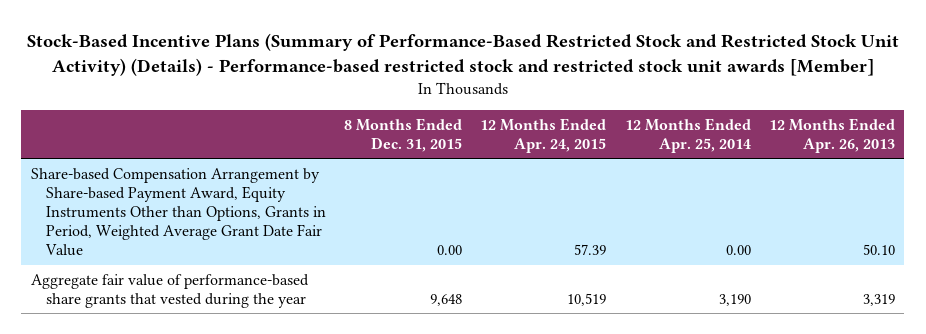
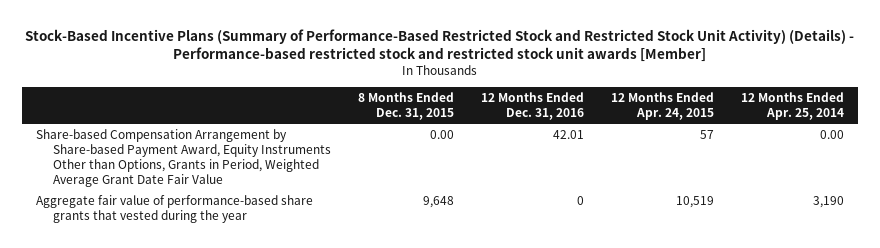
- | 8 Months Ended Dec. 31, 2015 | 12 Months Ended Apr. 24, 2015 | 12 Months Ended Apr. 25, 2014 | 12 Months Ended Apr. 26, 2013
+ | 8 Months Ended Dec. 31, 2015 | 12 Months Ended Dec. 31, 2016 | 12 Months Ended Apr. 24, 2015 | 12 Months Ended Apr. 25, 2014
- Share-based Compensation Arrangement by Share-based Payment Award, Equity Instruments Other than Options, Grants in Period, Weighted Average Grant Date Fair Value | 0.00 | 57.39 | 0.00 | 50.10
+ Share-based Compensation Arrangement by Share-based Payment Award, Equity Instruments Other than Options, Grants in Period, Weighted Average Grant Date Fair Value | 0.00 | 42.01 | 57 | 0.00

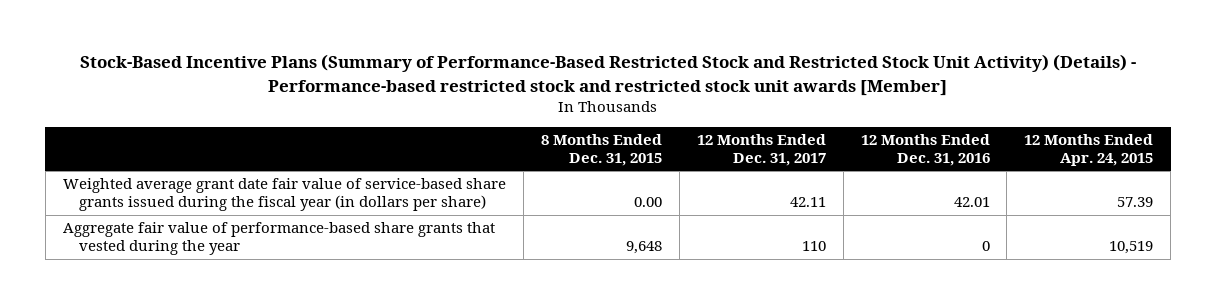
- | 8 Months Ended Dec. 31, 2015 | 12 Months Ended Dec. 31, 2016 | 12 Months Ended Apr. 24, 2015 | 12 Months Ended Apr. 25, 2014
+ | 8 Months Ended Dec. 31, 2015 | 12 Months Ended Dec. 31, 2017 | 12 Months Ended Dec. 31, 2016 | 12 Months Ended Apr. 24, 2015
- Share-based Compensation Arrangement by Share-based Payment Award, Equity Instruments Other than Options, Grants in Period, Weighted Average Grant Date Fair Value | 0.00 | 42.01 | 57 | 0.00
+ Weighted average grant date fair value of service-based share grants issued during the fiscal year (in dollars per share) | 0.00 | 42.11 | 42.01 | 57.39

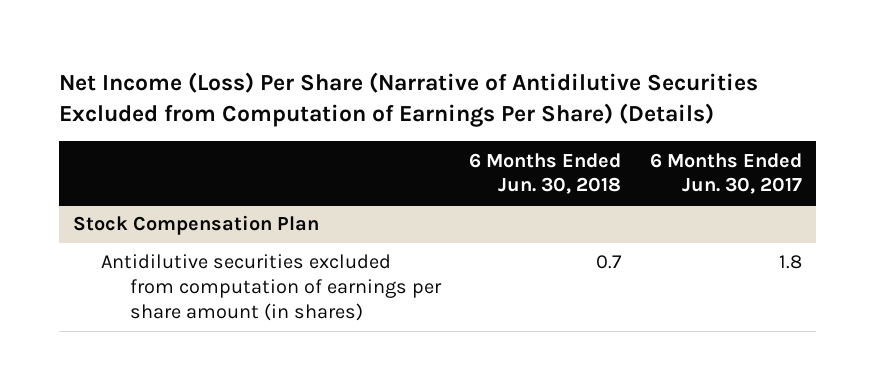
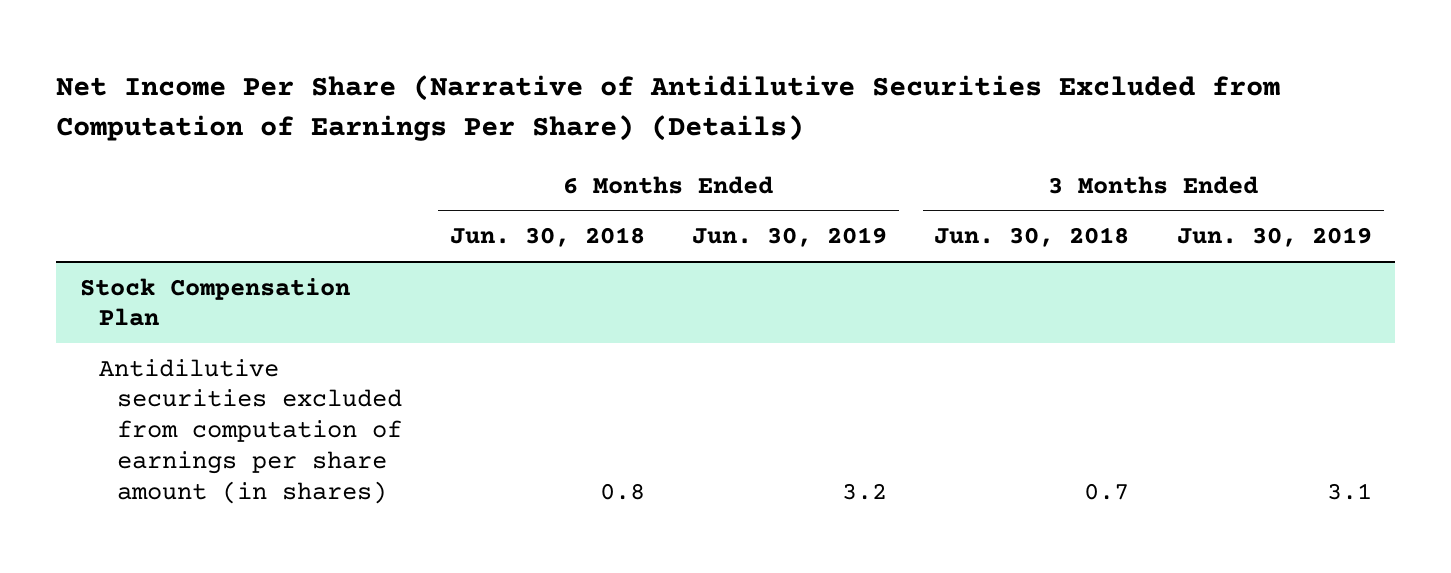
- Net Income (Loss) Per Share (Narrative of Antidilutive Securities Excluded from Computation of Earnings Per Share) (Details)
+ Net Income Per Share (Narrative of Antidilutive Securities Excluded from Computation of Earnings Per Share) (Details)
- | 6 Months Ended Jun. 30, 2018 | 6 Months Ended Jun. 30, 2017
+ | 6 Months Ended Jun. 30, 2018 | 6 Months Ended Jun. 30, 2019 | 3 Months Ended Jun. 30, 2018 | 3 Months Ended Jun. 30, 2019
@ Stock Compensation Plan
- Antidilutive securities excluded from computation of earnings per share amount (in shares) | 0.7 | 1.8
+ Antidilutive securities excluded from computation of earnings per share amount (in shares) | 0.8 | 3.2 | 0.7 | 3.1

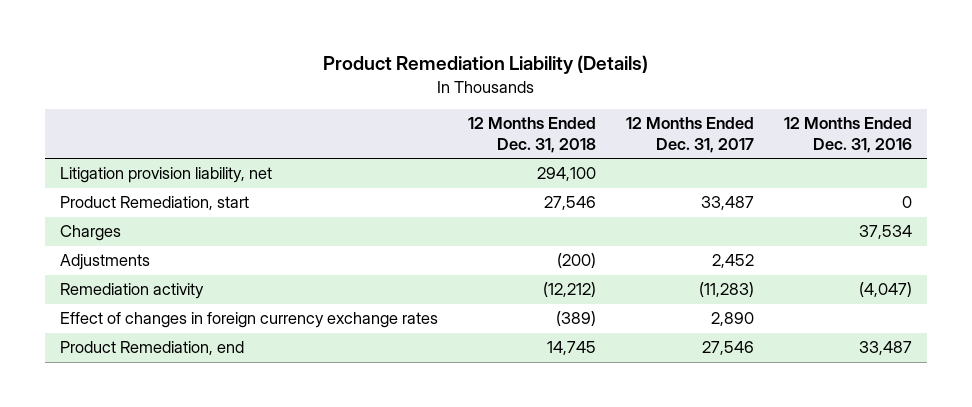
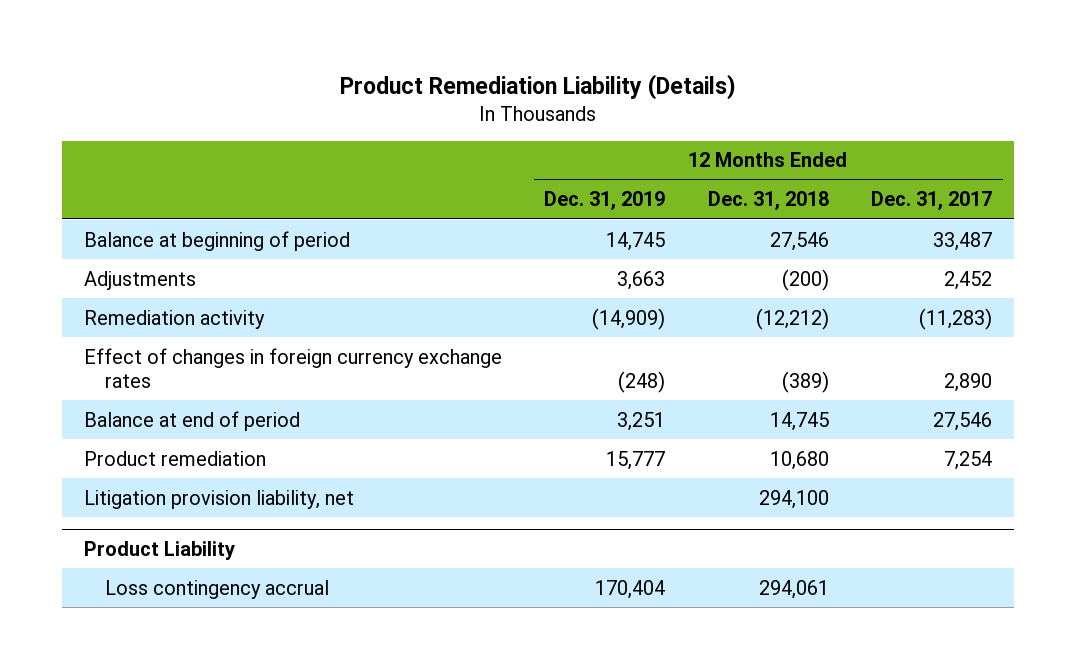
- | 12 Months Ended Dec. 31, 2018 | 12 Months Ended Dec. 31, 2017 | 12 Months Ended Dec. 31, 2016
+ | 12 Months Ended Dec. 31, 2019 | 12 Months Ended Dec. 31, 2018 | 12 Months Ended Dec. 31, 2017
- Product Remediation, start | 27,546 | 33,487 | 0
- Charges | | | 37,534
+ Balance at beginning of period | 14,745 | 27,546 | 33,487
- Product Remediation, end | 14,745 | 27,546 | 33,487
+ Balance at end of period | 3,251 | 14,745 | 27,546
+ Product remediation | 15,777 | 10,680 | 7,254
moved down: Litigation provision liability, net | | 294,100 |
+ Product Liability
+ Loss contingency accrual | 170,404 | 294,061 |

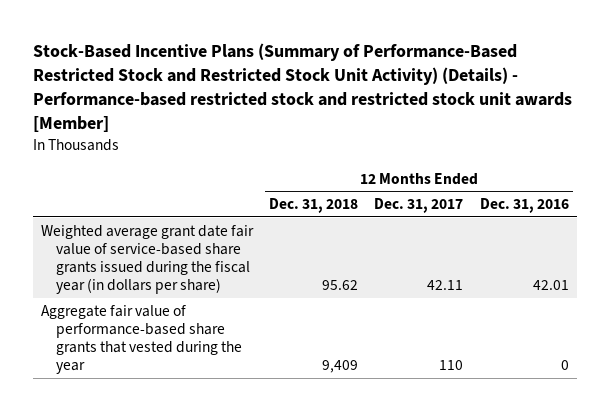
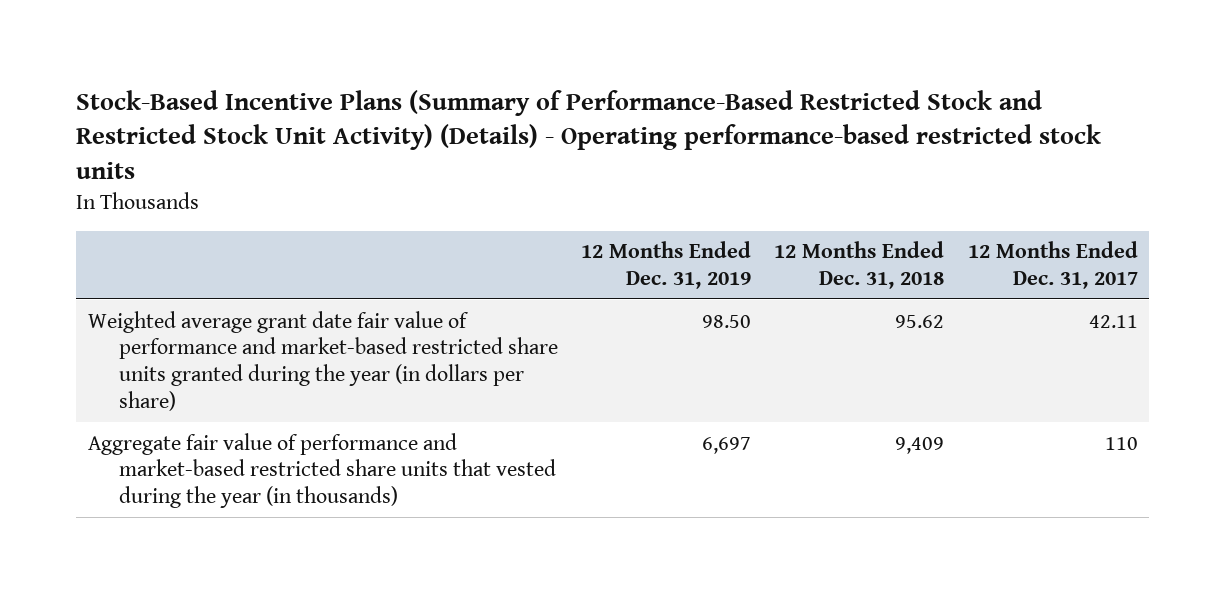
- Stock-Based Incentive Plans (Summary of Performance-Based Restricted Stock and Restricted Stock Unit Activity) (Details) - Performance-based restricted stock and restricted stock unit awards [Member]
+ Stock-Based Incentive Plans (Summary of Performance-Based Restricted Stock and Restricted Stock Unit Activity) (Details) - Operating performance-based restricted stock units
- | 12 Months Ended Dec. 31, 2018 | 12 Months Ended Dec. 31, 2017 | 12 Months Ended Dec. 31, 2016
+ | 12 Months Ended Dec. 31, 2019 | 12 Months Ended Dec. 31, 2018 | 12 Months Ended Dec. 31, 2017
- Weighted average grant date fair value of service-based share grants issued during the fiscal year (in dollars per share) | 95.62 | 42.11 | 42.01
- Aggregate fair value of performance-based share grants that vested during the year | 9,409 | 110 | 0
+ Weighted average grant date fair value of performance and market-based restricted share units granted during the year (in dollars per share) | 98.50 | 95.62 | 42.11
+ Aggregate fair value of performance and market-based restricted share units that vested during the year (in thousands) | 6,697 | 9,409 | 110

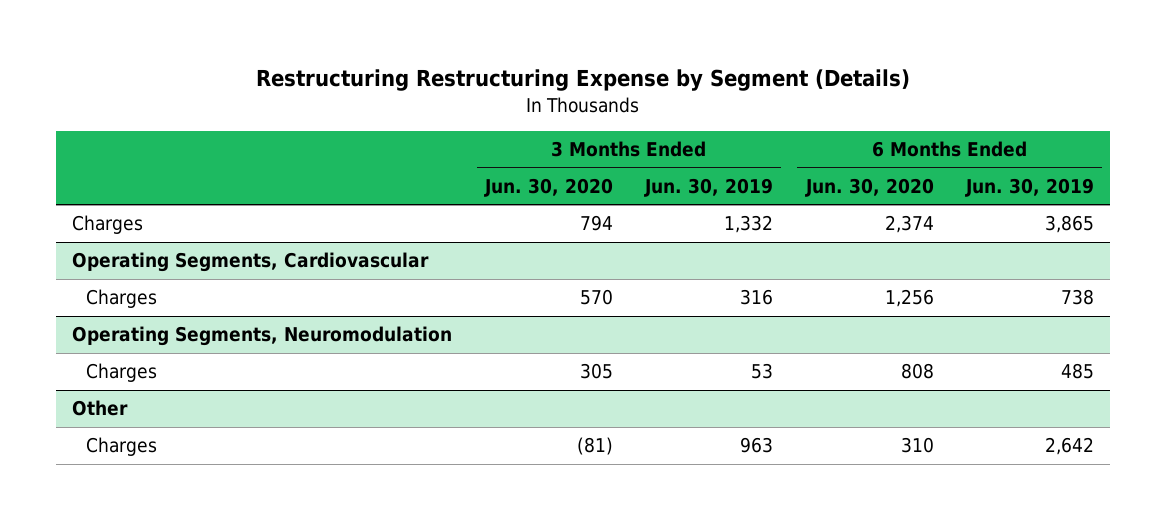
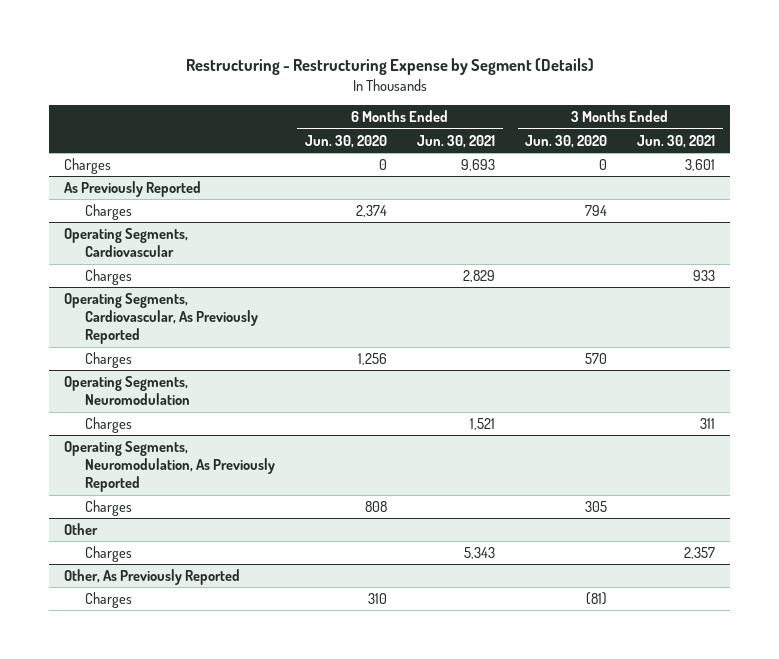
- Restructuring Restructuring Expense by Segment (Details)
+ Restructuring - Restructuring Expense by Segment (Details)
- | 3 Months Ended Jun. 30, 2020 | 3 Months Ended Jun. 30, 2019 | 6 Months Ended Jun. 30, 2020 | 6 Months Ended Jun. 30, 2019
+ | 6 Months Ended Jun. 30, 2020 | 6 Months Ended Jun. 30, 2021 | 3 Months Ended Jun. 30, 2020 | 3 Months Ended Jun. 30, 2021
+ Charges | 0 | 9,693 | 0 | 3,601
+ As Previously Reported
@ Operating Segments, Cardiovascular
+ Charges | | 2,829 | | 933
+ Operating Segments, Cardiovascular, As Previously Reported
@ Operating Segments, Neuromodulation
+ Charges | | 1,521 | | 311
+ Operating Segments, Neuromodulation, As Previously Reported
@ Other
+ Charges | | 5,343 | | 2,357
+ Other, As Previously Reported

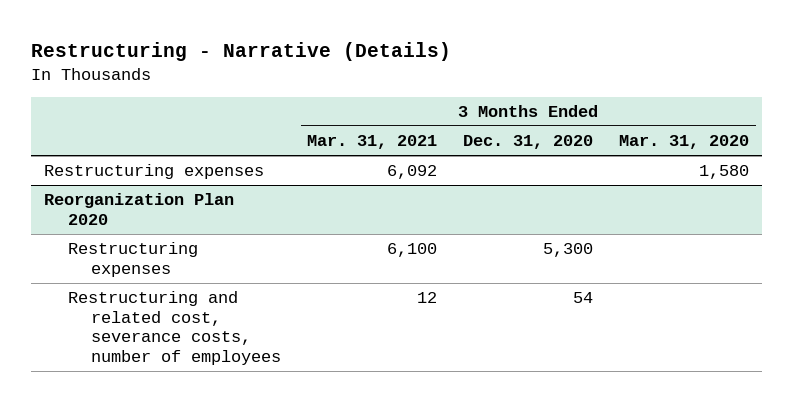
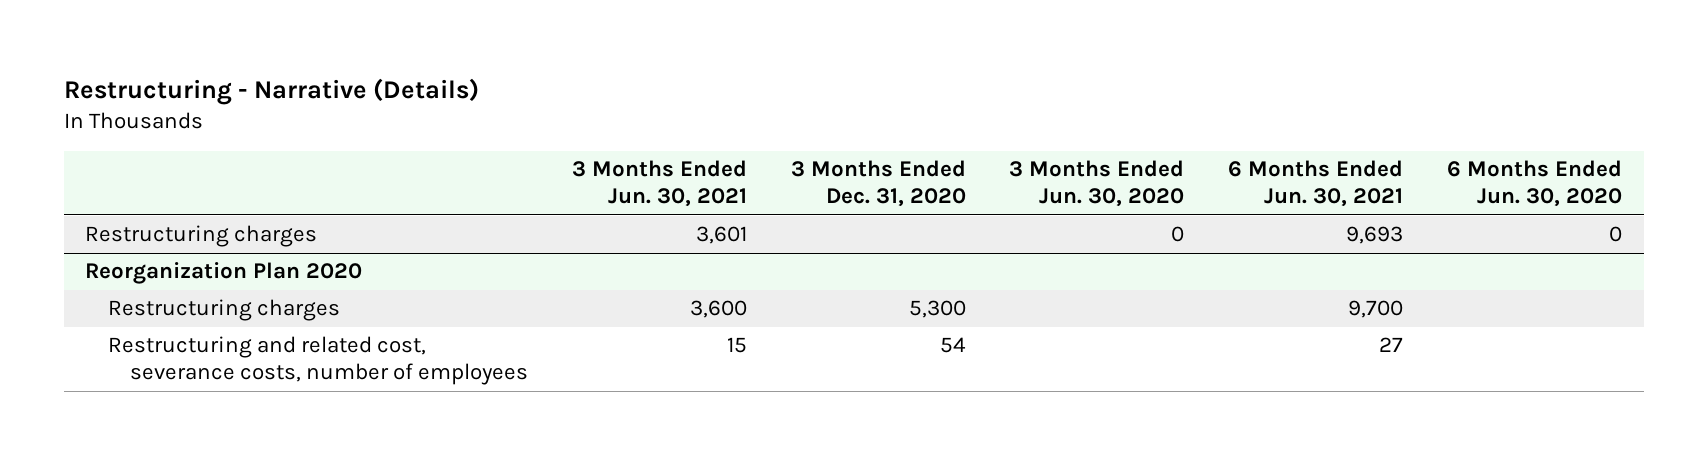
- | 3 Months Ended Mar. 31, 2021 | 3 Months Ended Dec. 31, 2020 | 3 Months Ended Mar. 31, 2020
+ | 3 Months Ended Jun. 30, 2021 | 3 Months Ended Dec. 31, 2020 | 3 Months Ended Jun. 30, 2020 | 6 Months Ended Jun. 30, 2021 | 6 Months Ended Jun. 30, 2020
- Restructuring expenses | 6,092 | | 1,580
+ Restructuring charges | 3,601 | | 0 | 9,693 | 0
@ Reorganization Plan 2020
- Restructuring expenses | 6,100 | 5,300 |
+ Restructuring charges | 3,600 | 5,300 | | 9,700 |

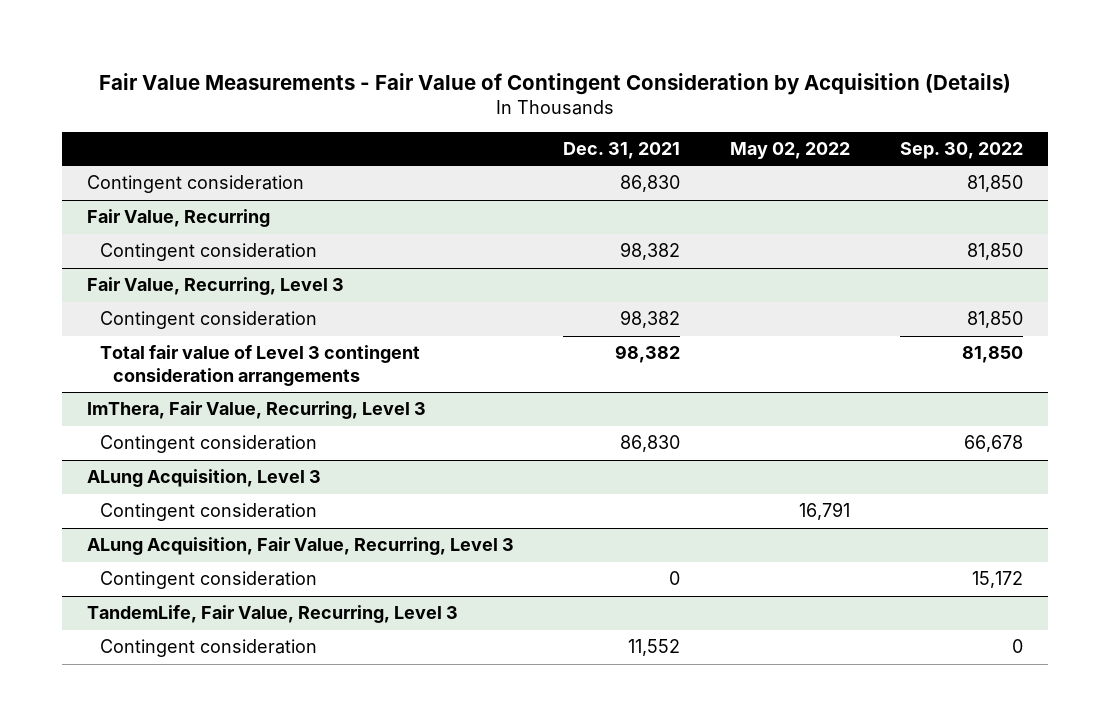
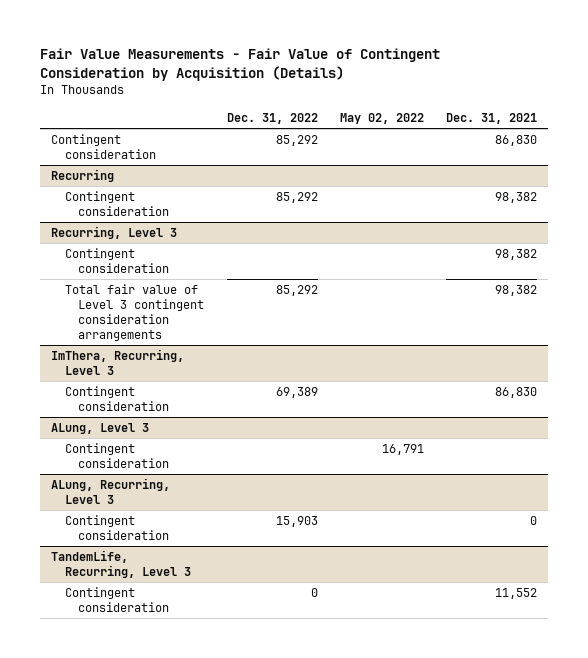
- | Dec. 31, 2021 | May 02, 2022 | Sep. 30, 2022
+ | Dec. 31, 2022 | May 02, 2022 | Dec. 31, 2021
- Fair Value, Recurring
+ Recurring
- Fair Value, Recurring, Level 3
+ Recurring, Level 3
- ImThera, Fair Value, Recurring, Level 3
+ ImThera, Recurring, Level 3
- ALung Acquisition, Level 3
+ ALung, Level 3
- ALung Acquisition, Fair Value, Recurring, Level 3
+ ALung, Recurring, Level 3
- TandemLife, Fair Value, Recurring, Level 3
+ TandemLife, Recurring, Level 3

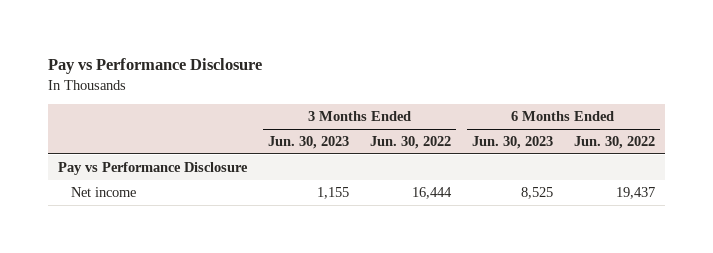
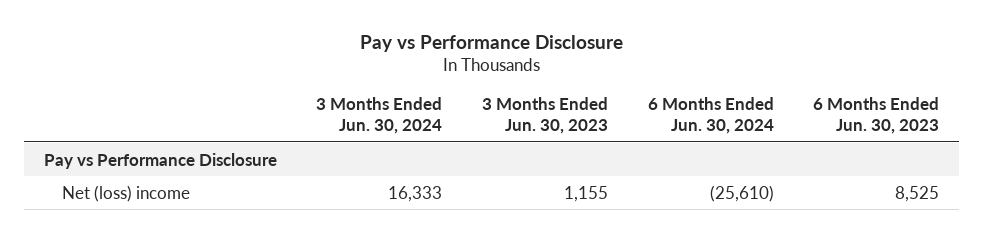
- | 3 Months Ended Jun. 30, 2023 | 3 Months Ended Jun. 30, 2022 | 6 Months Ended Jun. 30, 2023 | 6 Months Ended Jun. 30, 2022
+ | 3 Months Ended Jun. 30, 2024 | 3 Months Ended Jun. 30, 2023 | 6 Months Ended Jun. 30, 2024 | 6 Months Ended Jun. 30, 2023
- Net income | 1,155 | 16,444 | 8,525 | 19,437
+ Net (loss) income | 16,333 | 1,155 | (25,610) | 8,525

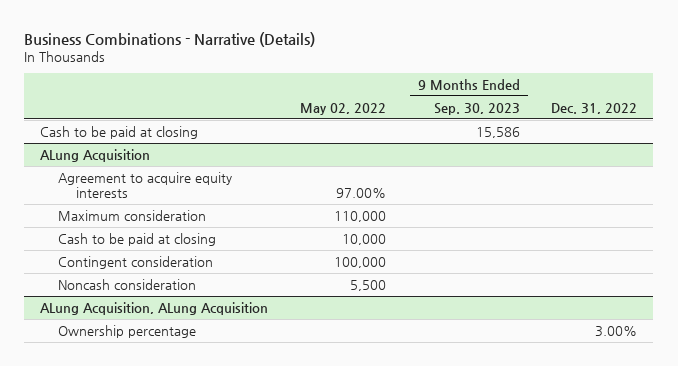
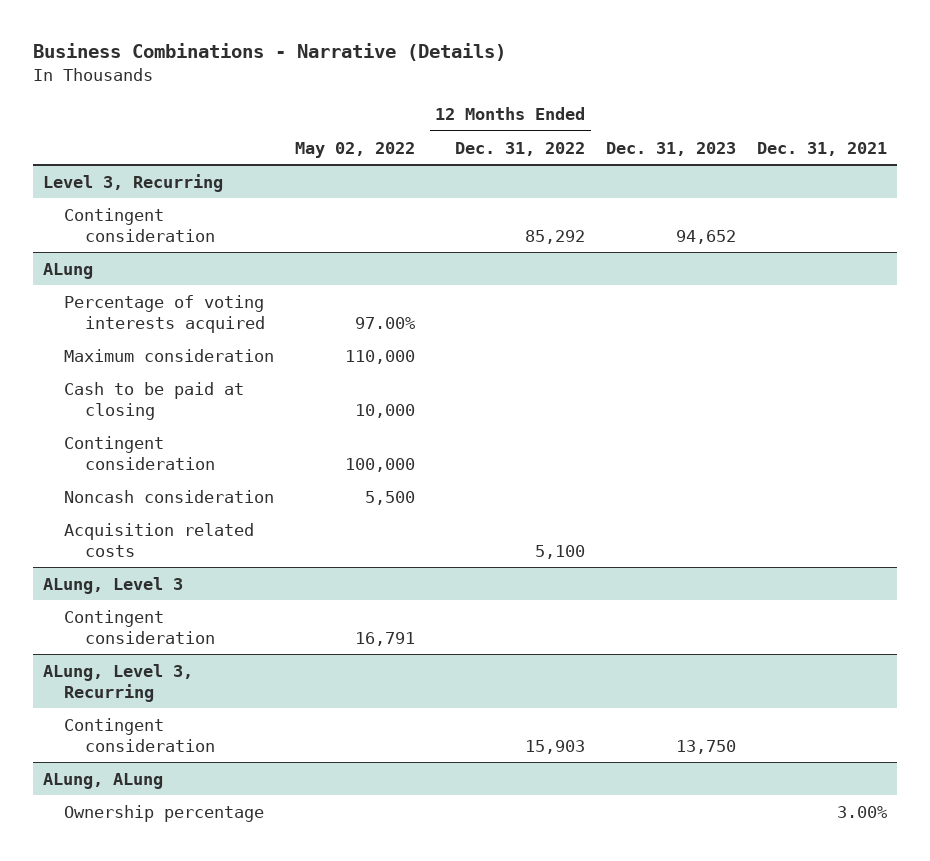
- | May 02, 2022 | 9 Months Ended Sep. 30, 2023 | Dec. 31, 2022
+ | May 02, 2022 | 12 Months Ended Dec. 31, 2022 | Dec. 31, 2023 | Dec. 31, 2021
- Cash to be paid at closing | | 15,586 |
- ALung Acquisition
- Agreement to acquire equity interests | 97.00% | |
+ Level 3, Recurring
+ Contingent consideration | | 85,292 | 94,652 |
+ ALung
+ Percentage of voting interests acquired | 97.00% | | |
- ALung Acquisition, ALung Acquisition
+ Acquisition related costs | | 5,100 | |
+ ALung, Level 3
+ Contingent consideration | 16,791 | | |
+ ALung, Level 3, Recurring
+ Contingent consideration | | 15,903 | 13,750 |
+ ALung, ALung

